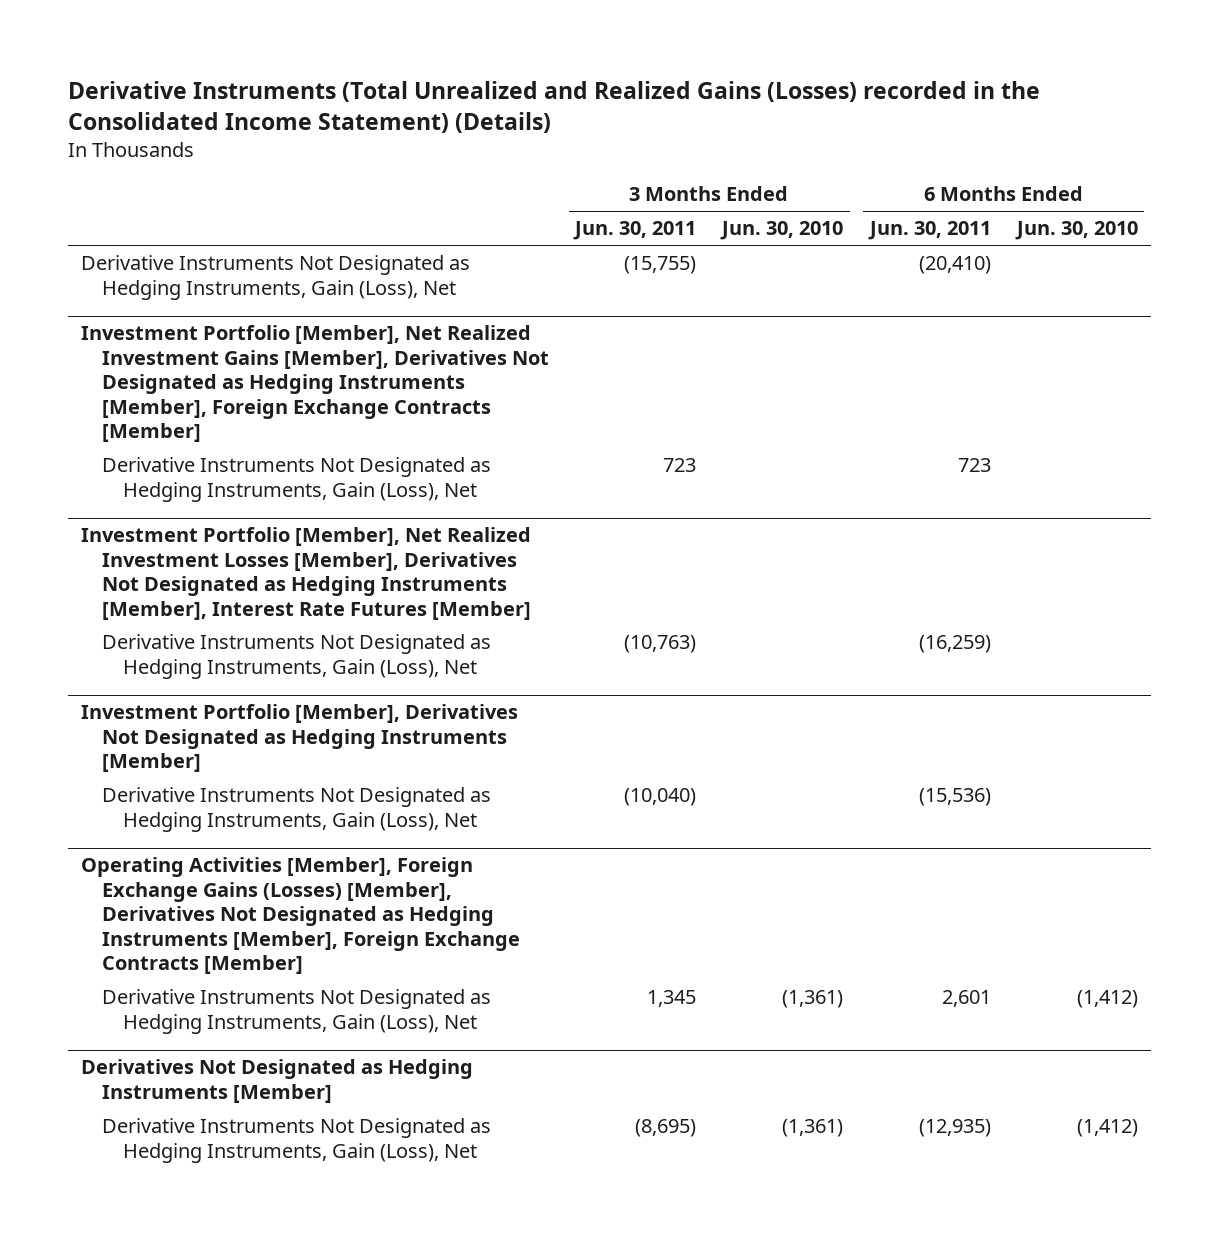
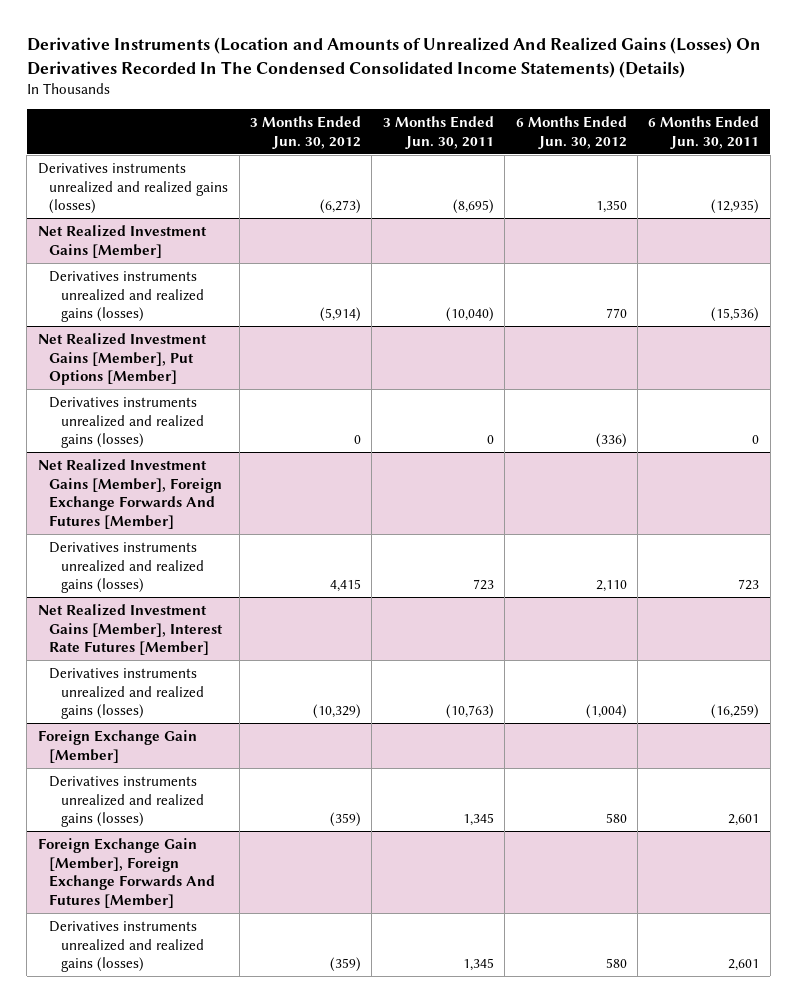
- Derivative Instruments (Total Unrealized and Realized Gains (Losses) recorded in the Consolidated Income Statement) (Details)
+ Derivative Instruments (Location and Amounts of Unrealized And Realized Gains (Losses) On Derivatives Recorded In The Condensed Consolidated Income Statements) (Details)
- | 3 Months Ended Jun. 30, 2011 | 3 Months Ended Jun. 30, 2010 | 6 Months Ended Jun. 30, 2011 | 6 Months Ended Jun. 30, 2010
+ | 3 Months Ended Jun. 30, 2012 | 3 Months Ended Jun. 30, 2011 | 6 Months Ended Jun. 30, 2012 | 6 Months Ended Jun. 30, 2011
- Derivative Instruments Not Designated as Hedging Instruments, Gain (Loss), Net | (15,755) | | (20,410) |
- Investment Portfolio [Member], Net Realized Investment Gains [Member], Derivatives Not Designated as Hedging Instruments [Member], Foreign Exchange Contracts [Member]
- Derivative Instruments Not Designated as Hedging Instruments, Gain (Loss), Net | 723 | | 723 |
- Investment Portfolio [Member], Net Realized Investment Losses [Member], Derivatives Not Designated as Hedging Instruments [Member], Interest Rate Futures [Member]
- Derivative Instruments Not Designated as Hedging Instruments, Gain (Loss), Net | (10,763) | | (16,259) |
- Investment Portfolio [Member], Derivatives Not Designated as Hedging Instruments [Member]
- Derivative Instruments Not Designated as Hedging Instruments, Gain (Loss), Net | (10,040) | | (15,536) |
- Operating Activities [Member], Foreign Exchange Gains (Losses) [Member], Derivatives Not Designated as Hedging Instruments [Member], Foreign Exchange Contracts [Member]
- Derivative Instruments Not Designated as Hedging Instruments, Gain (Loss), Net | 1,345 | (1,361) | 2,601 | (1,412)
- Derivatives Not Designated as Hedging Instruments [Member]
- Derivative Instruments Not Designated as Hedging Instruments, Gain (Loss), Net | (8,695) | (1,361) | (12,935) | (1,412)
+ Derivatives instruments unrealized and realized gains (losses) | (6,273) | (8,695) | 1,350 | (12,935)
+ Net Realized Investment Gains [Member]
+ Derivatives instruments unrealized and realized gains (losses) | (5,914) | (10,040) | 770 | (15,536)
+ Net Realized Investment Gains [Member], Put Options [Member]
+ Derivatives instruments unrealized and realized gains (losses) | 0 | 0 | (336) | 0
+ Net Realized Investment Gains [Member], Foreign Exchange Forwards And Futures [Member]
+ Derivatives instruments unrealized and realized gains (losses) | 4,415 | 723 | 2,110 | 723
+ Net Realized Investment Gains [Member], Interest Rate Futures [Member]
+ Derivatives instruments unrealized and realized gains (losses) | (10,329) | (10,763) | (1,004) | (16,259)
+ Foreign Exchange Gain [Member]
+ Derivatives instruments unrealized and realized gains (losses) | (359) | 1,345 | 580 | 2,601
+ Foreign Exchange Gain [Member], Foreign Exchange Forwards And Futures [Member]
+ Derivatives instruments unrealized and realized gains (losses) | (359) | 1,345 | 580 | 2,601

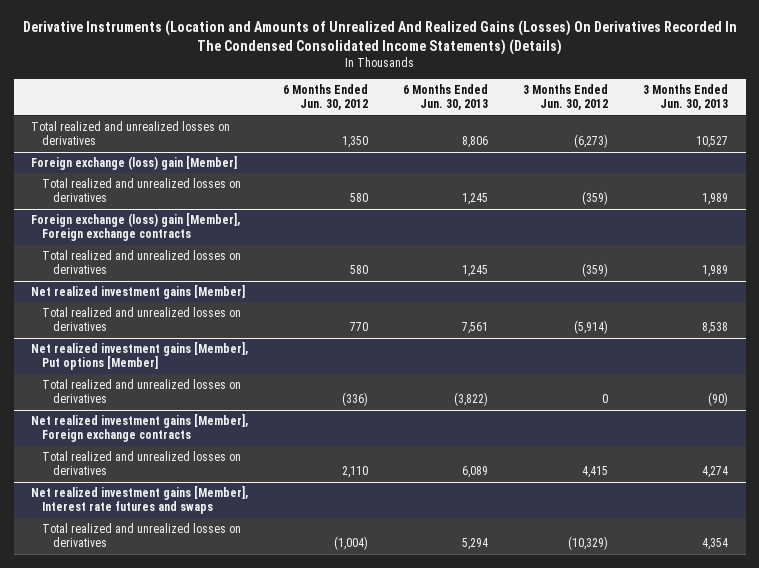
- | 3 Months Ended Jun. 30, 2012 | 3 Months Ended Jun. 30, 2011 | 6 Months Ended Jun. 30, 2012 | 6 Months Ended Jun. 30, 2011
+ | 6 Months Ended Jun. 30, 2012 | 6 Months Ended Jun. 30, 2013 | 3 Months Ended Jun. 30, 2012 | 3 Months Ended Jun. 30, 2013
- Derivatives instruments unrealized and realized gains (losses) | (6,273) | (8,695) | 1,350 | (12,935)
- Net Realized Investment Gains [Member]
- Derivatives instruments unrealized and realized gains (losses) | (5,914) | (10,040) | 770 | (15,536)
- Net Realized Investment Gains [Member], Put Options [Member]
- Derivatives instruments unrealized and realized gains (losses) | 0 | 0 | (336) | 0
- Net Realized Investment Gains [Member], Foreign Exchange Forwards And Futures [Member]
- Derivatives instruments unrealized and realized gains (losses) | 4,415 | 723 | 2,110 | 723
- Net Realized Investment Gains [Member], Interest Rate Futures [Member]
- Derivatives instruments unrealized and realized gains (losses) | (10,329) | (10,763) | (1,004) | (16,259)
- Foreign Exchange Gain [Member]
- Derivatives instruments unrealized and realized gains (losses) | (359) | 1,345 | 580 | 2,601
- Foreign Exchange Gain [Member], Foreign Exchange Forwards And Futures [Member]
- Derivatives instruments unrealized and realized gains (losses) | (359) | 1,345 | 580 | 2,601
+ Total realized and unrealized losses on derivatives | 1,350 | 8,806 | (6,273) | 10,527
+ Foreign exchange (loss) gain [Member]
+ Total realized and unrealized losses on derivatives | 580 | 1,245 | (359) | 1,989
+ Foreign exchange (loss) gain [Member], Foreign exchange contracts
+ Total realized and unrealized losses on derivatives | 580 | 1,245 | (359) | 1,989
+ Net realized investment gains [Member]
+ Total realized and unrealized losses on derivatives | 770 | 7,561 | (5,914) | 8,538
+ Net realized investment gains [Member], Put options [Member]
+ Total realized and unrealized losses on derivatives | (336) | (3,822) | 0 | (90)
+ Net realized investment gains [Member], Foreign exchange contracts
+ Total realized and unrealized losses on derivatives | 2,110 | 6,089 | 4,415 | 4,274
+ Net realized investment gains [Member], Interest rate futures and swaps
+ Total realized and unrealized losses on derivatives | (1,004) | 5,294 | (10,329) | 4,354

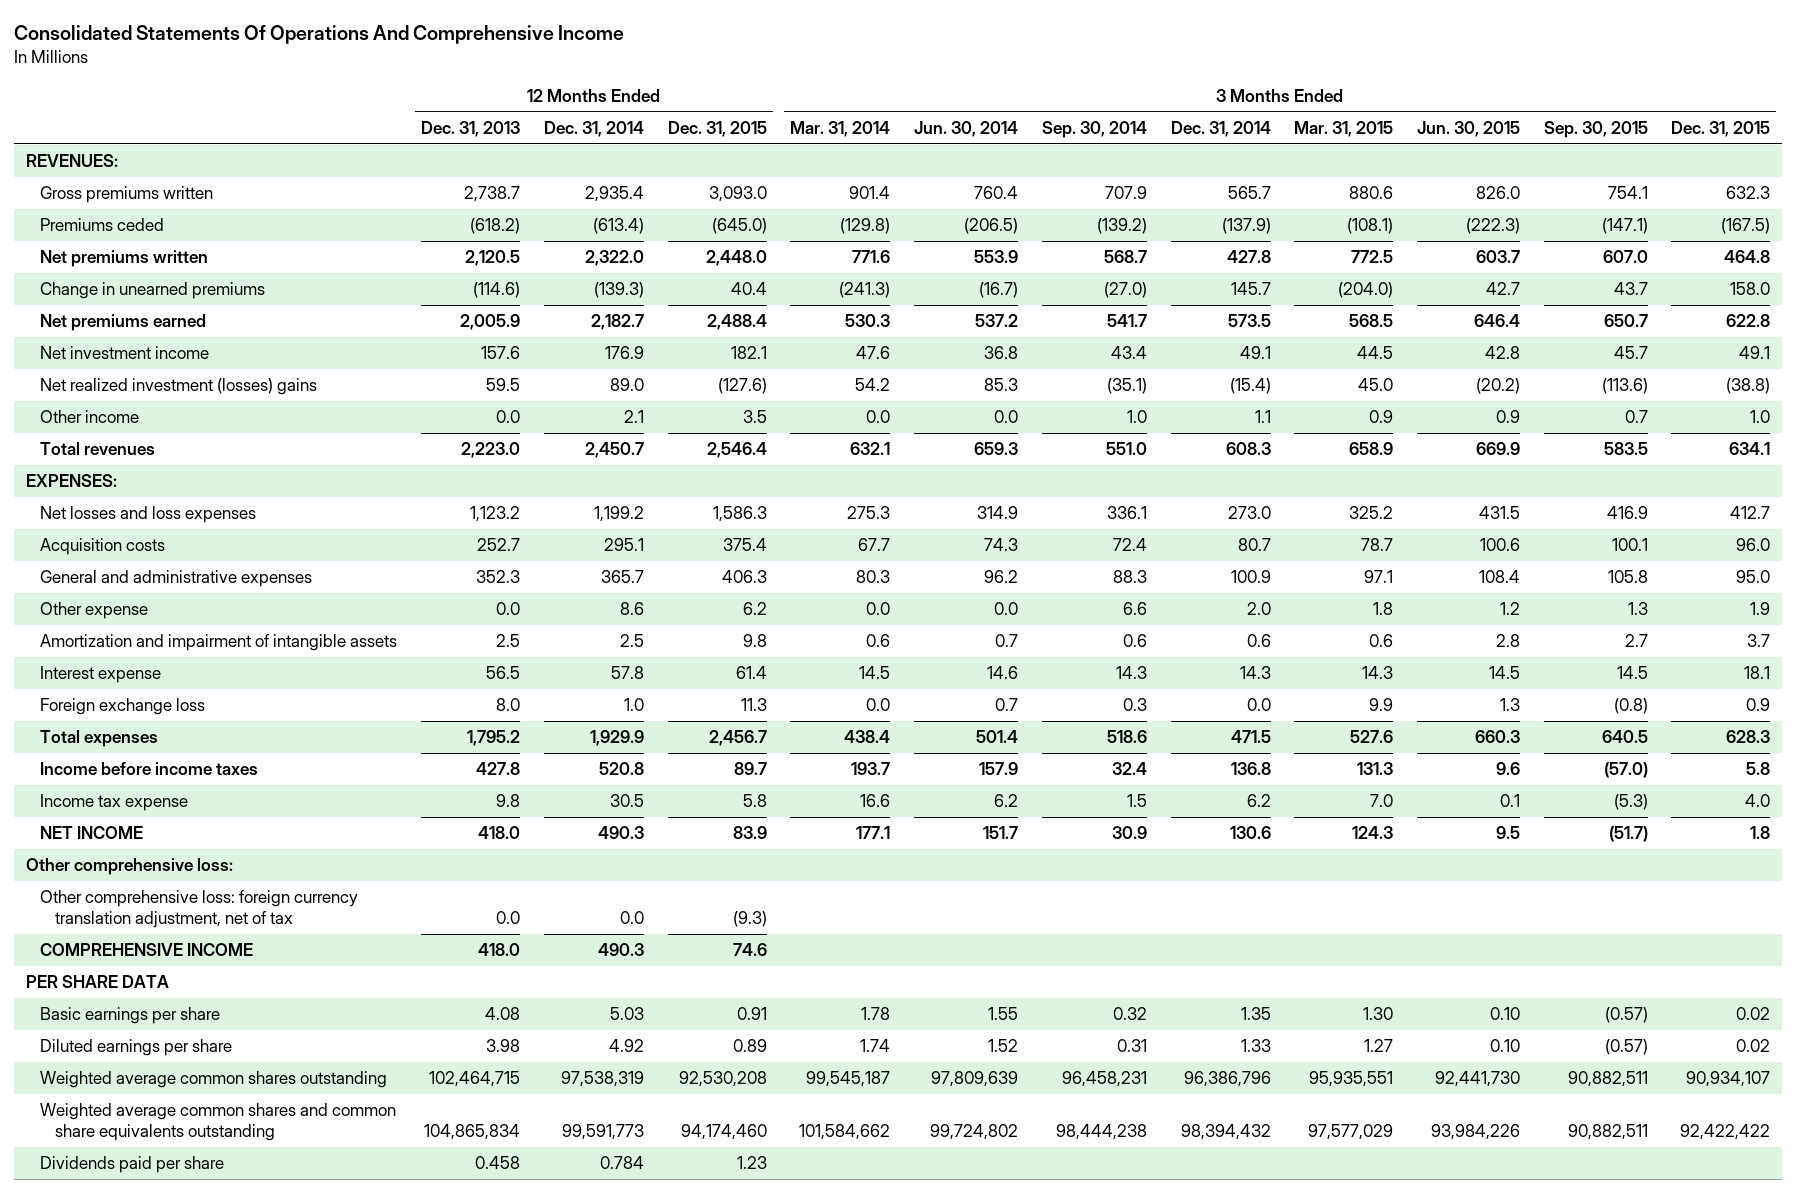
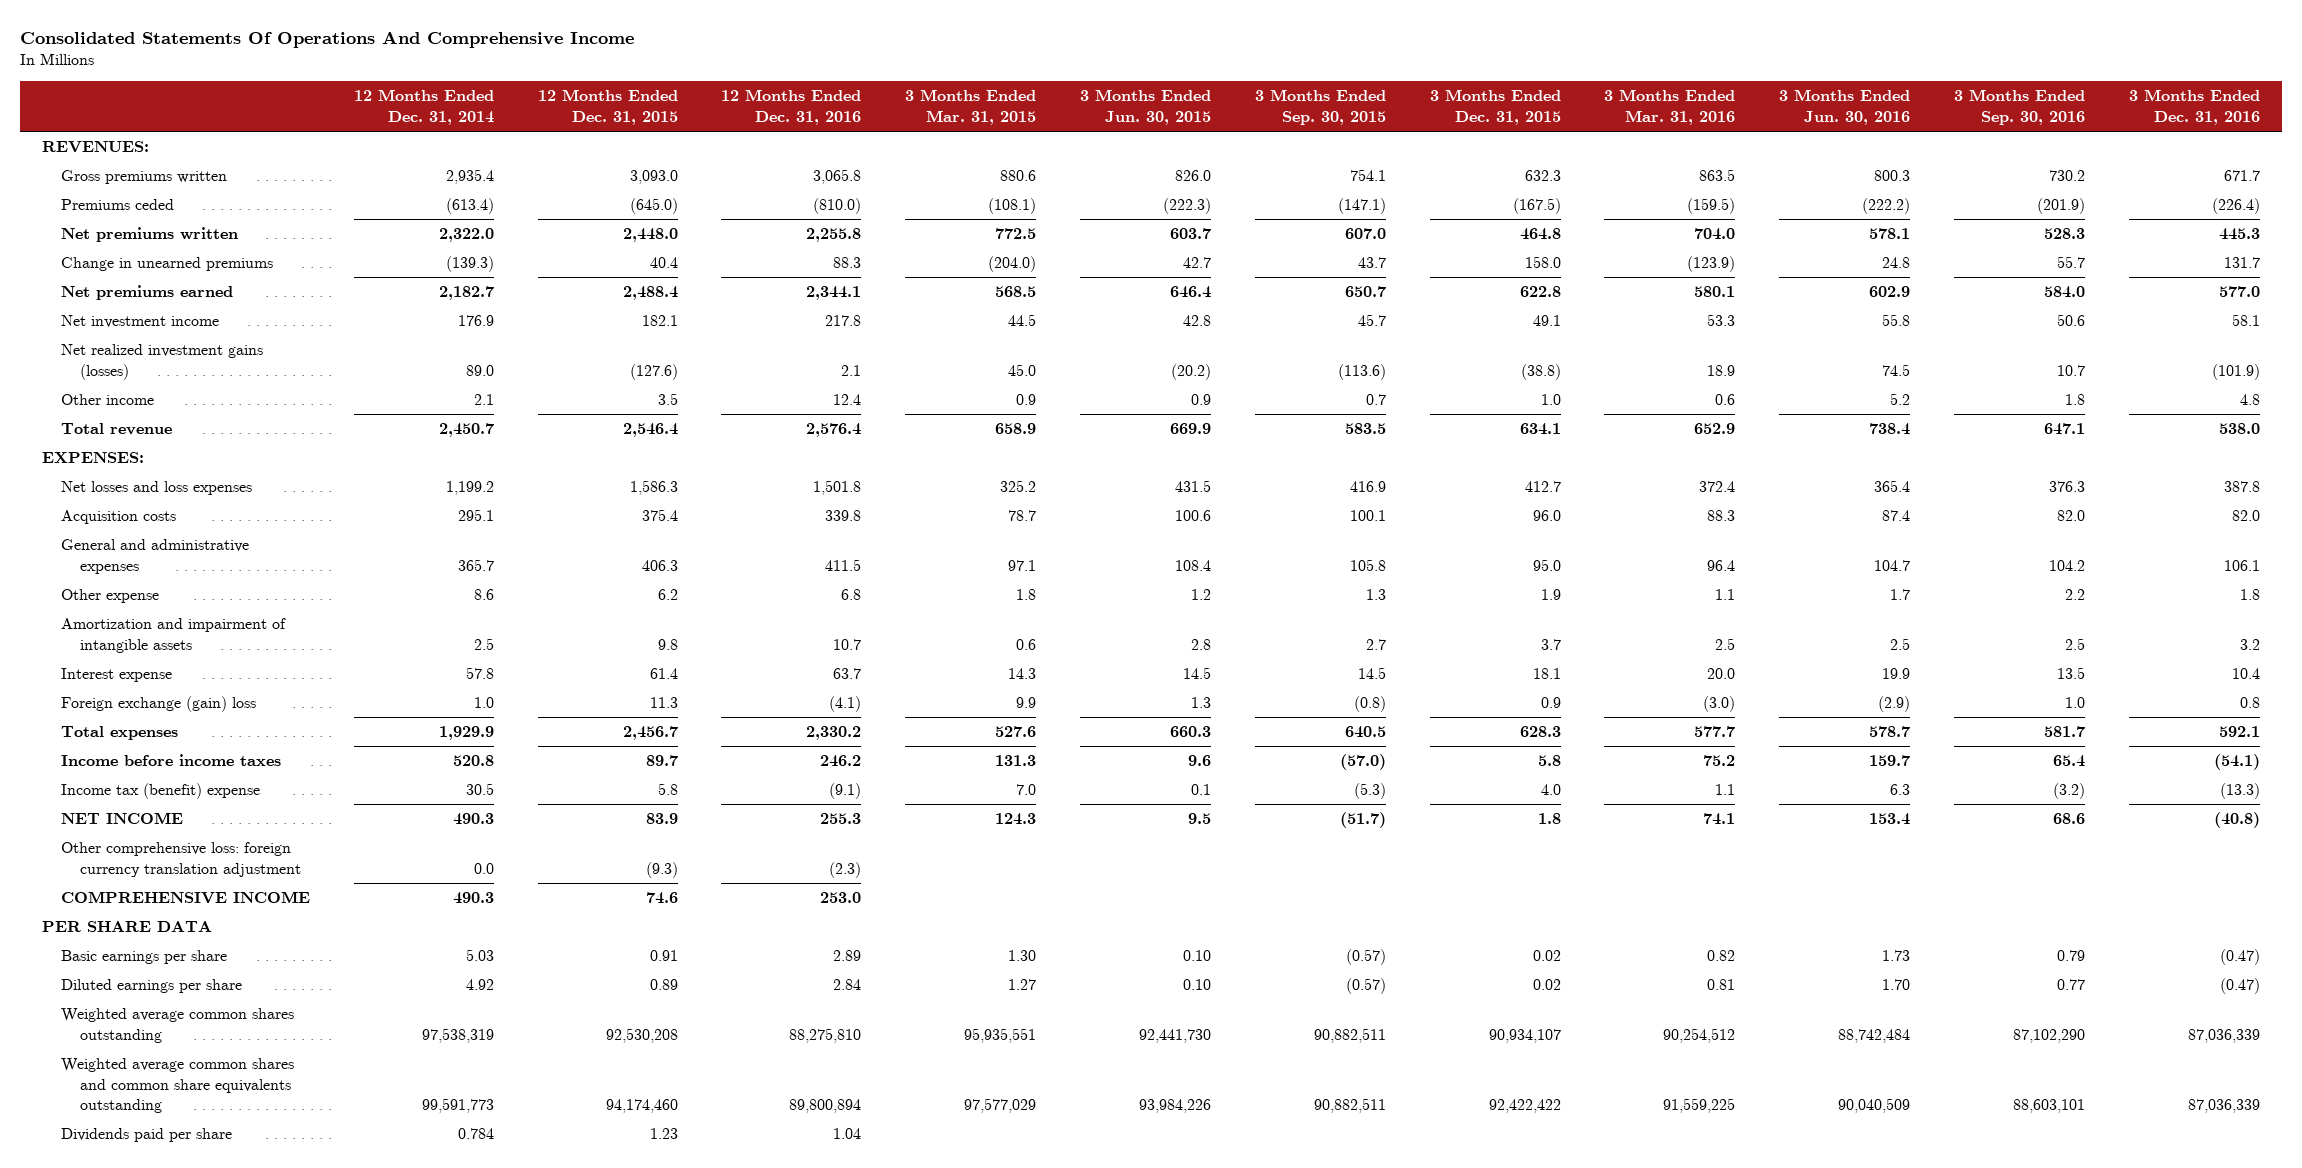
- | 12 Months Ended Dec. 31, 2013 | 12 Months Ended Dec. 31, 2014 | 12 Months Ended Dec. 31, 2015 | 3 Months Ended Mar. 31, 2014 | 3 Months Ended Jun. 30, 2014 | 3 Months Ended Sep. 30, 2014 | 3 Months Ended Dec. 31, 2014 | 3 Months Ended Mar. 31, 2015 | 3 Months Ended Jun. 30, 2015 | 3 Months Ended Sep. 30, 2015 | 3 Months Ended Dec. 31, 2015
+ | 12 Months Ended Dec. 31, 2014 | 12 Months Ended Dec. 31, 2015 | 12 Months Ended Dec. 31, 2016 | 3 Months Ended Mar. 31, 2015 | 3 Months Ended Jun. 30, 2015 | 3 Months Ended Sep. 30, 2015 | 3 Months Ended Dec. 31, 2015 | 3 Months Ended Mar. 31, 2016 | 3 Months Ended Jun. 30, 2016 | 3 Months Ended Sep. 30, 2016 | 3 Months Ended Dec. 31, 2016
- Net realized investment (losses) gains | 59.5 | 89.0 | (127.6) | 54.2 | 85.3 | (35.1) | (15.4) | 45.0 | (20.2) | (113.6) | (38.8)
+ Net realized investment gains (losses) | 89.0 | (127.6) | 2.1 | 45.0 | (20.2) | (113.6) | (38.8) | 18.9 | 74.5 | 10.7 | (101.9)
- Total revenues | 2,223.0 | 2,450.7 | 2,546.4 | 632.1 | 659.3 | 551.0 | 608.3 | 658.9 | 669.9 | 583.5 | 634.1
+ Total revenue | 2,450.7 | 2,546.4 | 2,576.4 | 658.9 | 669.9 | 583.5 | 634.1 | 652.9 | 738.4 | 647.1 | 538.0
- Foreign exchange loss | 8.0 | 1.0 | 11.3 | 0.0 | 0.7 | 0.3 | 0.0 | 9.9 | 1.3 | (0.8) | 0.9
+ Foreign exchange (gain) loss | 1.0 | 11.3 | (4.1) | 9.9 | 1.3 | (0.8) | 0.9 | (3.0) | (2.9) | 1.0 | 0.8
- Income tax expense | 9.8 | 30.5 | 5.8 | 16.6 | 6.2 | 1.5 | 6.2 | 7.0 | 0.1 | (5.3) | 4.0
+ Income tax (benefit) expense | 30.5 | 5.8 | (9.1) | 7.0 | 0.1 | (5.3) | 4.0 | 1.1 | 6.3 | (3.2) | (13.3)
- Other comprehensive loss:
- Other comprehensive loss: foreign currency translation adjustment, net of tax | 0.0 | 0.0 | (9.3) | | | | | | | |
+ Other comprehensive loss: foreign currency translation adjustment | 0.0 | (9.3) | (2.3) | | | | | | | |

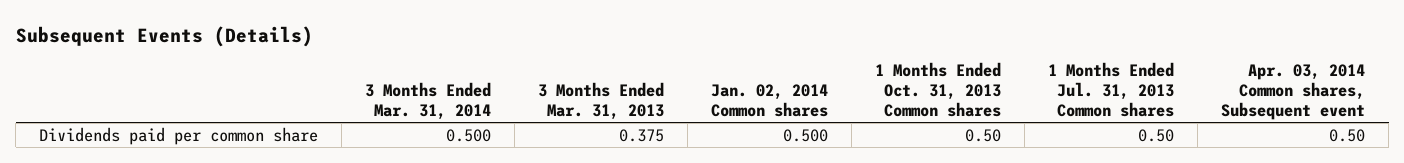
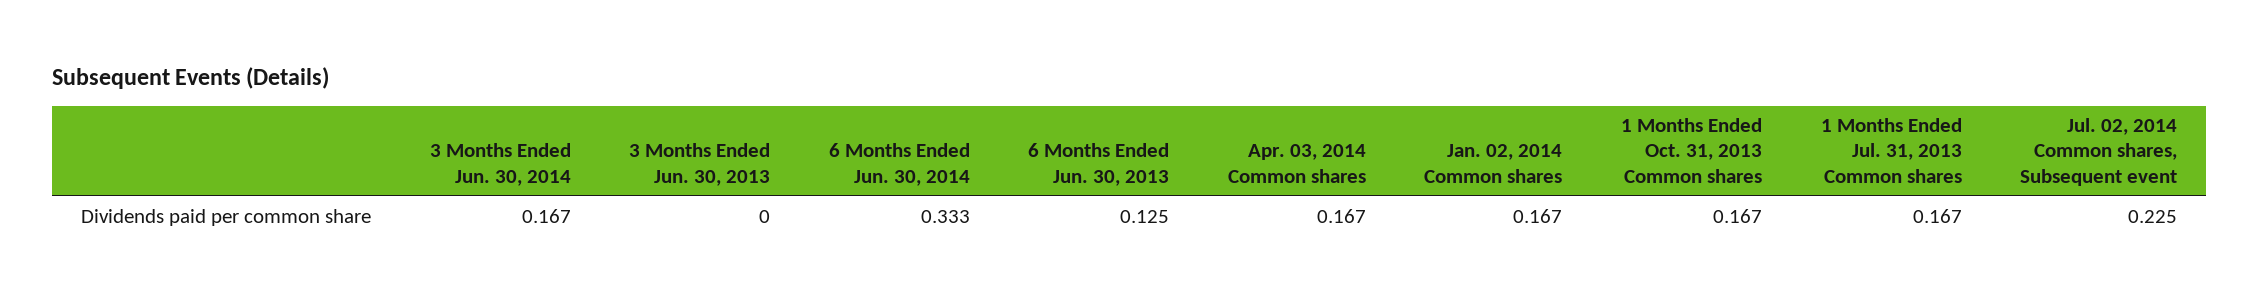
- | 3 Months Ended Mar. 31, 2014 | 3 Months Ended Mar. 31, 2013 | Jan. 02, 2014 Common shares | 1 Months Ended Oct. 31, 2013 Common shares | 1 Months Ended Jul. 31, 2013 Common shares | Apr. 03, 2014 Common shares, Subsequent event
+ | 3 Months Ended Jun. 30, 2014 | 3 Months Ended Jun. 30, 2013 | 6 Months Ended Jun. 30, 2014 | 6 Months Ended Jun. 30, 2013 | Apr. 03, 2014 Common shares | Jan. 02, 2014 Common shares | 1 Months Ended Oct. 31, 2013 Common shares | 1 Months Ended Jul. 31, 2013 Common shares | Jul. 02, 2014 Common shares, Subsequent event
- Dividends paid per common share | 0.500 | 0.375 | 0.500 | 0.50 | 0.50 | 0.50
+ Dividends paid per common share | 0.167 | 0 | 0.333 | 0.125 | 0.167 | 0.167 | 0.167 | 0.167 | 0.225

